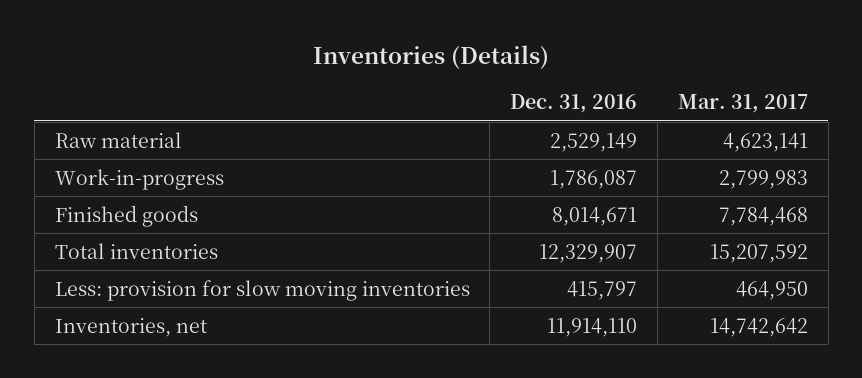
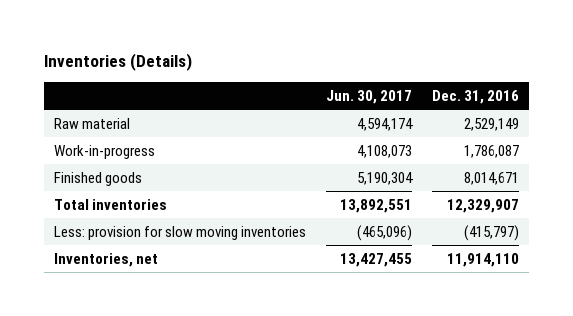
- | Dec. 31, 2016 | Mar. 31, 2017
+ | Jun. 30, 2017 | Dec. 31, 2016
- Less: provision for slow moving inventories | 415,797 | 464,950
+ Less: provision for slow moving inventories | (465,096) | (415,797)

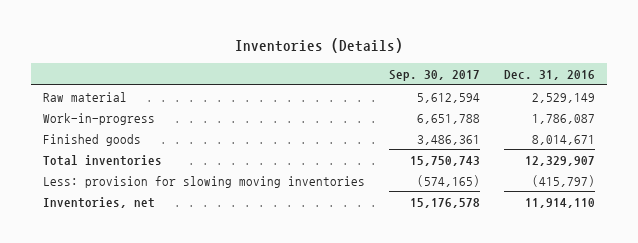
- | Jun. 30, 2017 | Dec. 31, 2016
+ | Sep. 30, 2017 | Dec. 31, 2016
- Less: provision for slow moving inventories | (465,096) | (415,797)
+ Less: provision for slowing moving inventories | (574,165) | (415,797)

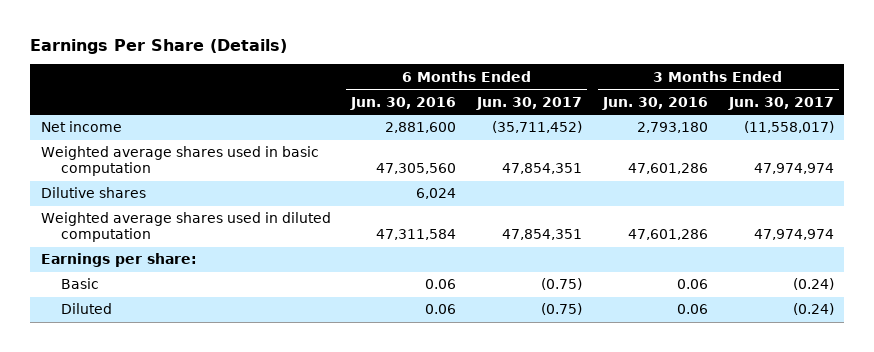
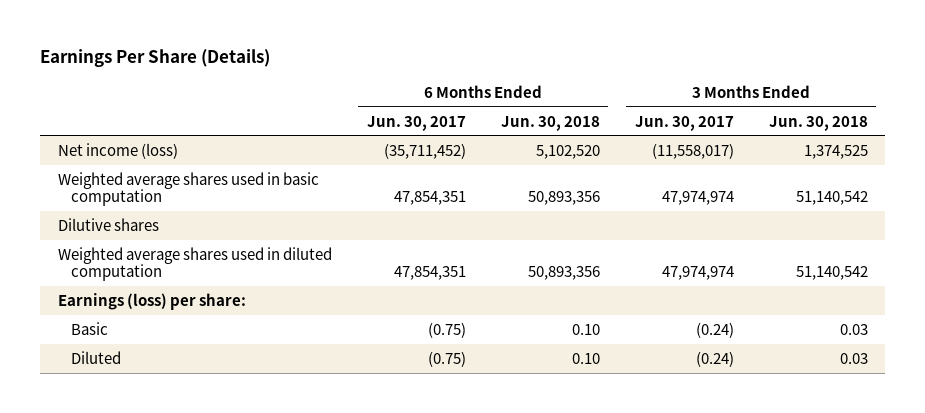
- | 6 Months Ended Jun. 30, 2016 | 6 Months Ended Jun. 30, 2017 | 3 Months Ended Jun. 30, 2016 | 3 Months Ended Jun. 30, 2017
+ | 6 Months Ended Jun. 30, 2017 | 6 Months Ended Jun. 30, 2018 | 3 Months Ended Jun. 30, 2017 | 3 Months Ended Jun. 30, 2018
- Net income | 2,881,600 | (35,711,452) | 2,793,180 | (11,558,017)
+ Net income (loss) | (35,711,452) | 5,102,520 | (11,558,017) | 1,374,525
- Earnings per share:
+ Earnings (loss) per share:

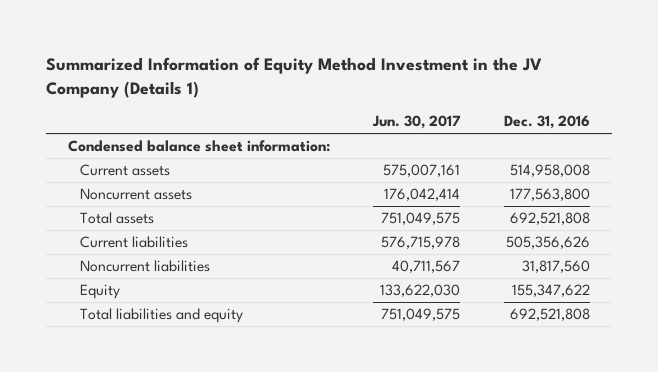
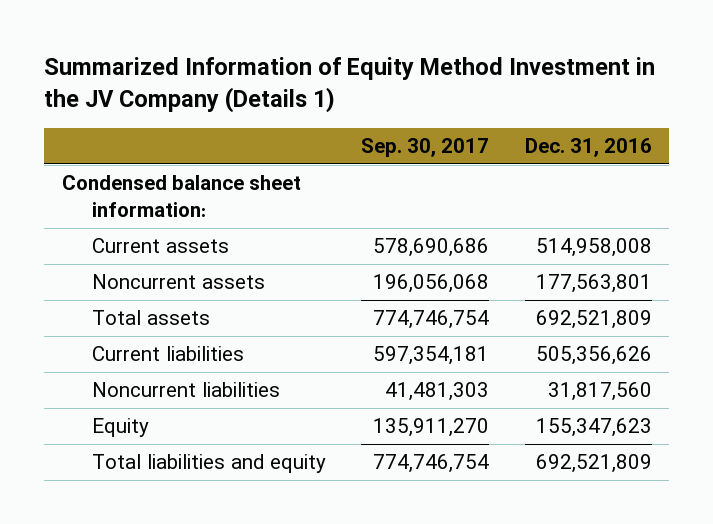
- | Jun. 30, 2017 | Dec. 31, 2016
+ | Sep. 30, 2017 | Dec. 31, 2016
- Noncurrent assets | 176,042,414 | 177,563,800
- Total assets | 751,049,575 | 692,521,808
+ Noncurrent assets | 196,056,068 | 177,563,801
+ Total assets | 774,746,754 | 692,521,809
- Equity | 133,622,030 | 155,347,622
- Total liabilities and equity | 751,049,575 | 692,521,808
+ Equity | 135,911,270 | 155,347,623
+ Total liabilities and equity | 774,746,754 | 692,521,809

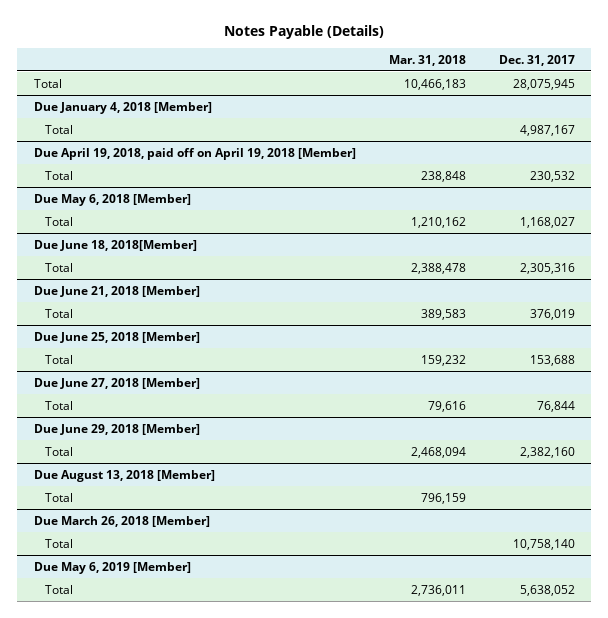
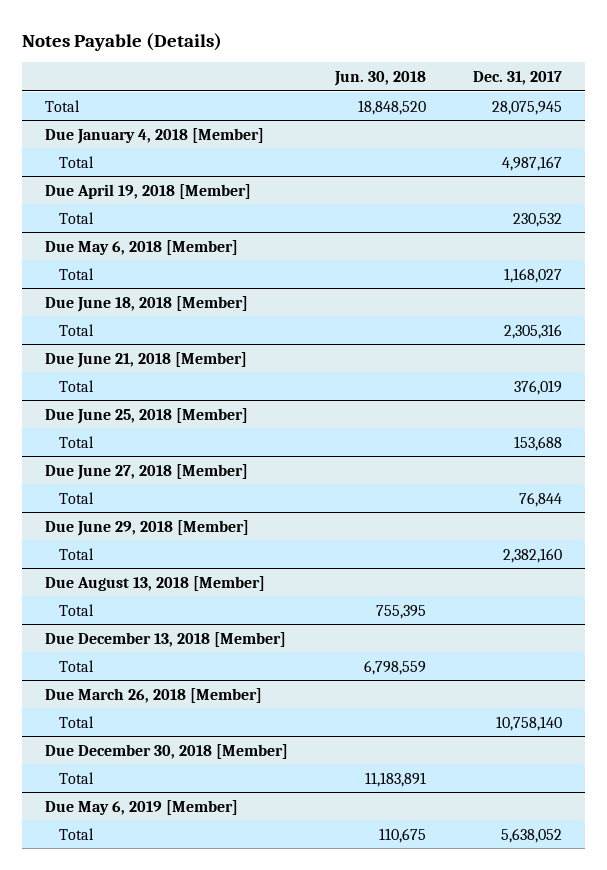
- | Mar. 31, 2018 | Dec. 31, 2017
+ | Jun. 30, 2018 | Dec. 31, 2017
- Due April 19, 2018, paid off on April 19, 2018 [Member]
+ Due April 19, 2018 [Member]
- Due June 18, 2018[Member]
+ Due June 18, 2018 [Member]
+ Due December 13, 2018 [Member]
+ Total | 6,798,559 |
+ Due December 30, 2018 [Member]
+ Total | 11,183,891 |

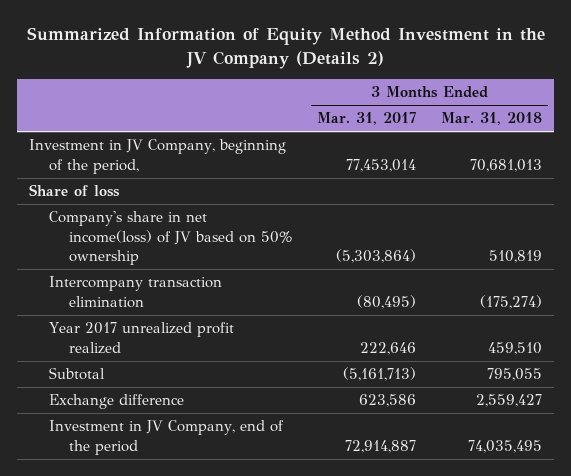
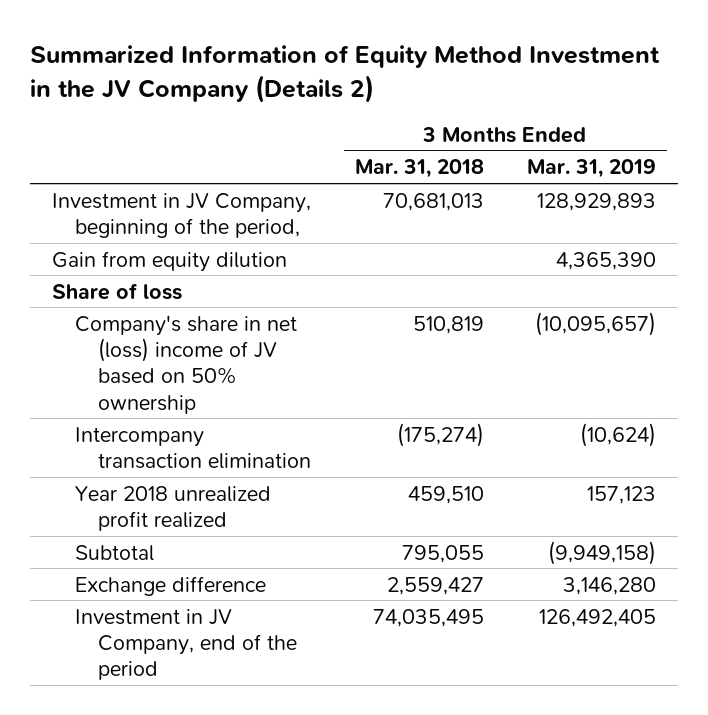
- | 3 Months Ended Mar. 31, 2017 | 3 Months Ended Mar. 31, 2018
+ | 3 Months Ended Mar. 31, 2018 | 3 Months Ended Mar. 31, 2019
+ Gain from equity dilution | | 4,365,390
- Company's share in net income(loss) of JV based on 50% ownership | (5,303,864) | 510,819
+ Company's share in net (loss) income of JV based on 50% ownership | 510,819 | (10,095,657)
- Year 2017 unrealized profit realized | 222,646 | 459,510
+ Year 2018 unrealized profit realized | 459,510 | 157,123

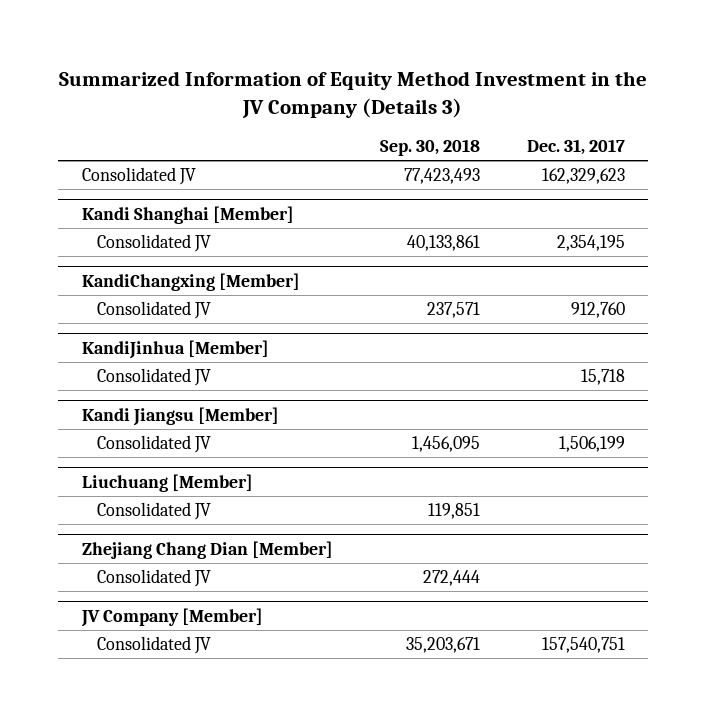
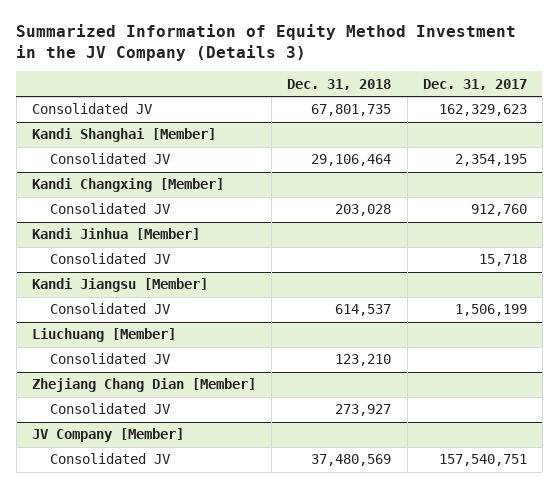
- | Sep. 30, 2018 | Dec. 31, 2017
+ | Dec. 31, 2018 | Dec. 31, 2017
- KandiChangxing [Member]
+ Kandi Changxing [Member]
- KandiJinhua [Member]
+ Kandi Jinhua [Member]

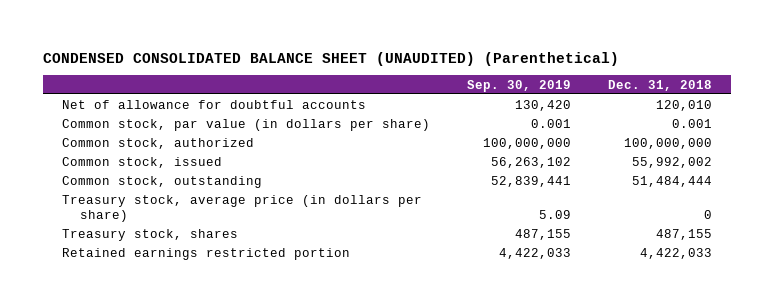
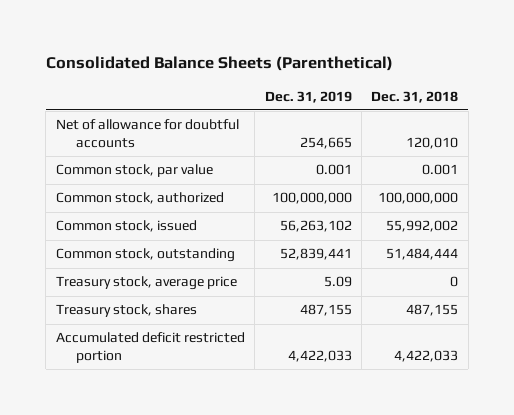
- CONDENSED CONSOLIDATED BALANCE SHEET (UNAUDITED) (Parenthetical)
+ Consolidated Balance Sheets (Parenthetical)
- | Sep. 30, 2019 | Dec. 31, 2018
+ | Dec. 31, 2019 | Dec. 31, 2018
- Common stock, par value (in dollars per share) | 0.001 | 0.001
+ Common stock, par value | 0.001 | 0.001
- Treasury stock, average price (in dollars per share) | 5.09 | 0
+ Treasury stock, average price | 5.09 | 0
- Retained earnings restricted portion | 4,422,033 | 4,422,033
+ Accumulated deficit restricted portion | 4,422,033 | 4,422,033

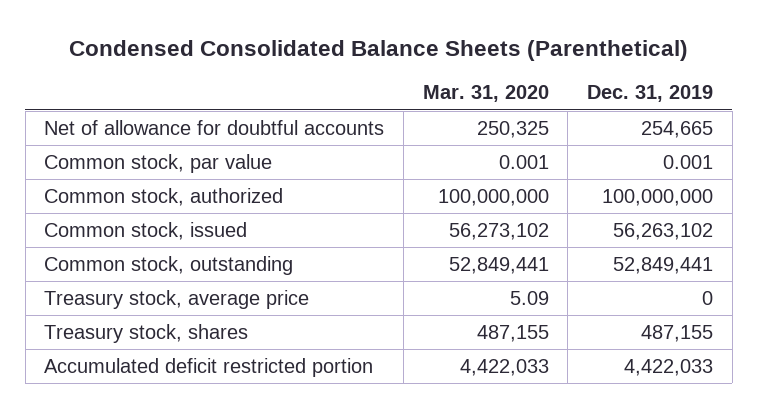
- Consolidated Balance Sheets (Parenthetical)
+ Condensed Consolidated Balance Sheets (Parenthetical)
- | Dec. 31, 2019 | Dec. 31, 2018
+ | Mar. 31, 2020 | Dec. 31, 2019
- Common stock, outstanding | 52,839,441 | 51,484,444
- Treasury stock, average price | 5.09 | 0
+ Common stock, outstanding | 52,849,441 | 52,849,441
+ Treasury stock, average price | 5.09 | 0

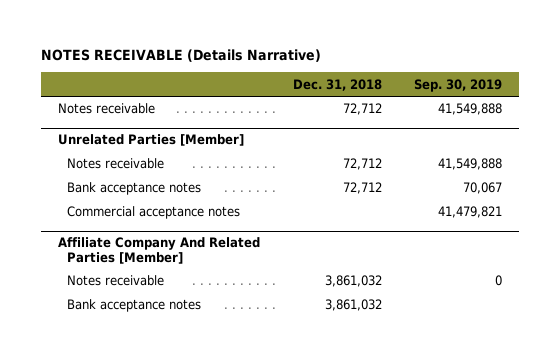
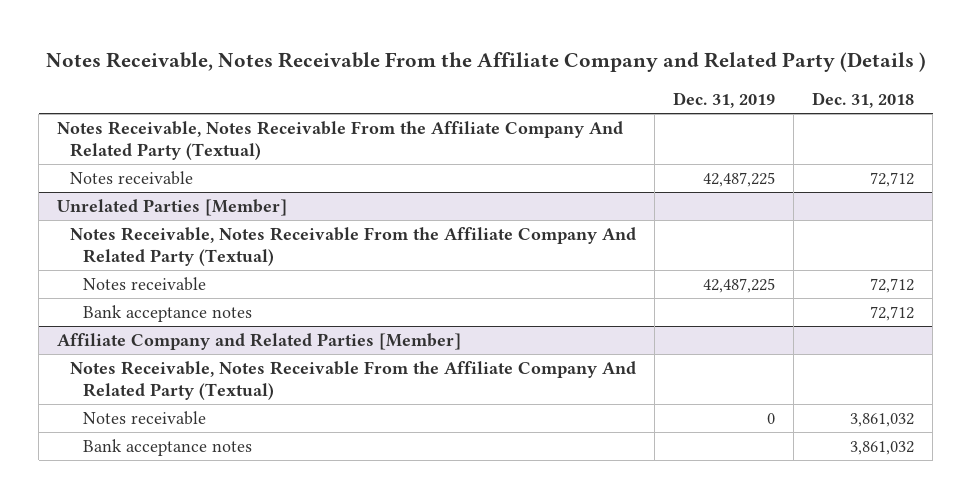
- NOTES RECEIVABLE (Details Narrative)
+ Notes Receivable, Notes Receivable From the Affiliate Company and Related Party (Details )
- | Dec. 31, 2018 | Sep. 30, 2019
+ | Dec. 31, 2019 | Dec. 31, 2018
+ Notes Receivable, Notes Receivable From the Affiliate Company And Related Party (Textual)
@ Unrelated Parties [Member]
+ Notes Receivable, Notes Receivable From the Affiliate Company And Related Party (Textual)
- Commercial acceptance notes | | 41,479,821
- Affiliate Company And Related Parties [Member]
+ Affiliate Company and Related Parties [Member]
+ Notes Receivable, Notes Receivable From the Affiliate Company And Related Party (Textual)

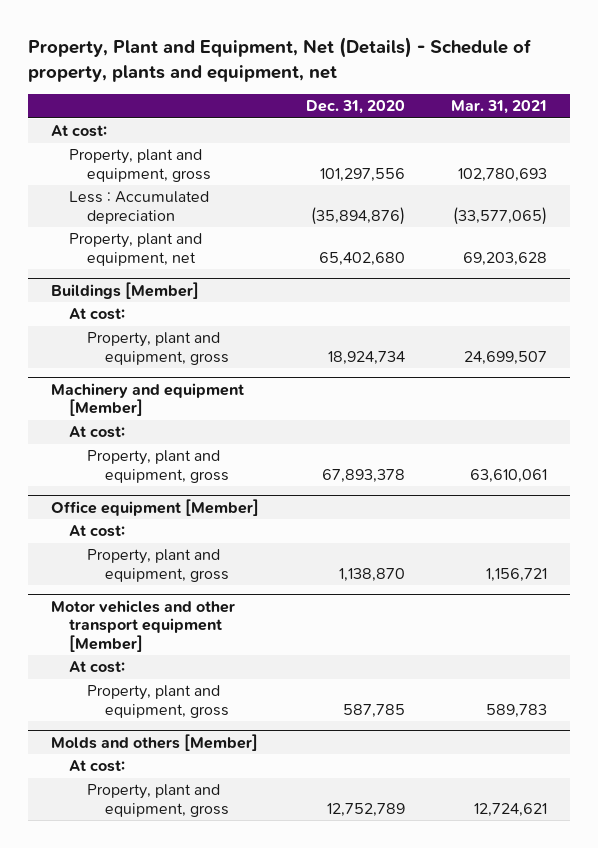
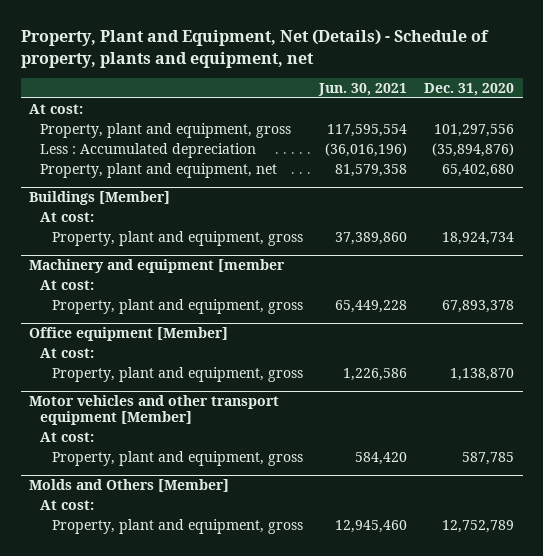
- | Dec. 31, 2020 | Mar. 31, 2021
+ | Jun. 30, 2021 | Dec. 31, 2020
- Machinery and equipment [Member]
+ Machinery and equipment [member
- Molds and others [Member]
+ Molds and Others [Member]

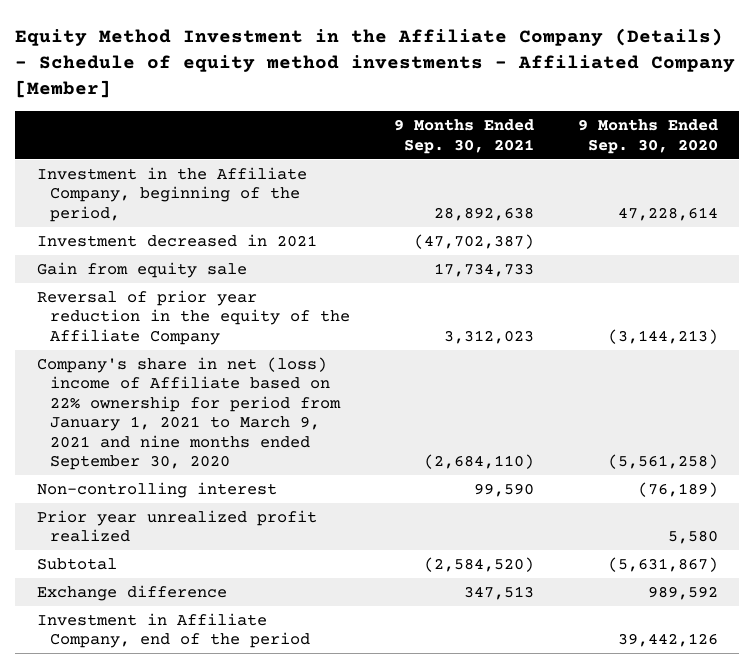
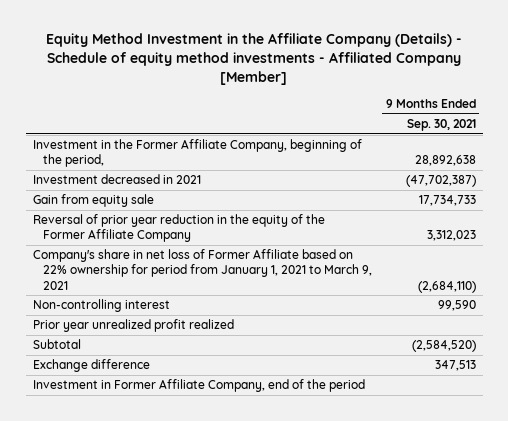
- | 9 Months Ended Sep. 30, 2021 | 9 Months Ended Sep. 30, 2020
+ | 9 Months Ended Sep. 30, 2021
- Investment in the Affiliate Company, beginning of the period, | 28,892,638 | 47,228,614
+ Investment in the Former Affiliate Company, beginning of the period, | 28,892,638
- Reversal of prior year reduction in the equity of the Affiliate Company | 3,312,023 | (3,144,213)
- Company's share in net (loss) income of Affiliate based on 22% ownership for period from January 1, 2021 to March 9, 2021 and nine months ended September 30, 2020 | (2,684,110) | (5,561,258)
+ Reversal of prior year reduction in the equity of the Former Affiliate Company | 3,312,023
+ Company's share in net loss of Former Affiliate based on 22% ownership for period from January 1, 2021 to March 9, 2021 | (2,684,110)
- Investment in Affiliate Company, end of the period | | 39,442,126
+ Investment in Former Affiliate Company, end of the period

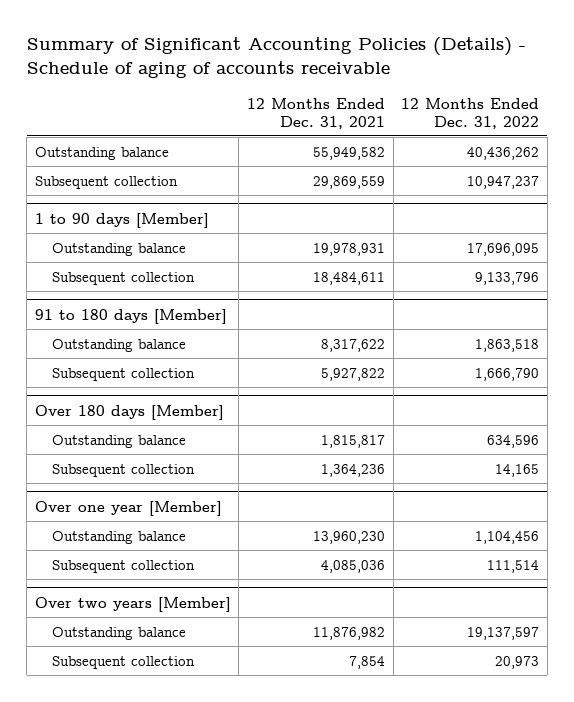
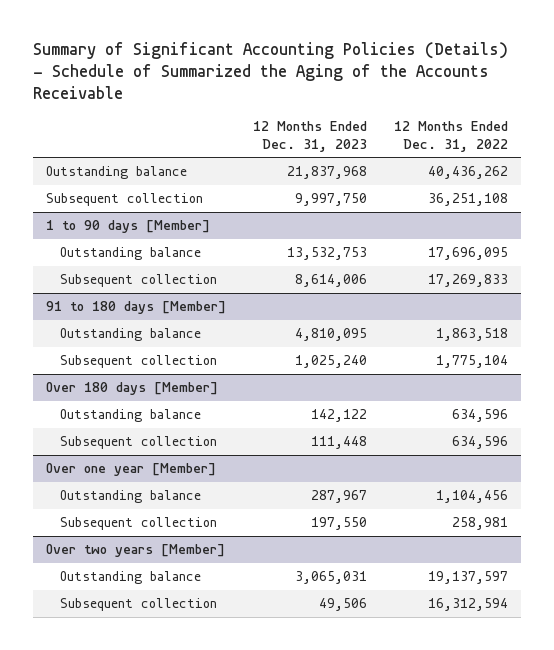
- Summary of Significant Accounting Policies (Details) - Schedule of aging of accounts receivable
+ Summary of Significant Accounting Policies (Details) - Schedule of Summarized the Aging of the Accounts Receivable
- | 12 Months Ended Dec. 31, 2021 | 12 Months Ended Dec. 31, 2022
+ | 12 Months Ended Dec. 31, 2023 | 12 Months Ended Dec. 31, 2022
- Subsequent collection | 29,869,559 | 10,947,237
+ Subsequent collection | 9,997,750 | 36,251,108
@ 1 to 90 days [Member]
- Subsequent collection | 18,484,611 | 9,133,796
+ Subsequent collection | 8,614,006 | 17,269,833
@ 91 to 180 days [Member]
- Subsequent collection | 5,927,822 | 1,666,790
+ Subsequent collection | 1,025,240 | 1,775,104
@ Over 180 days [Member]
- Subsequent collection | 1,364,236 | 14,165
+ Subsequent collection | 111,448 | 634,596
@ Over one year [Member]
- Subsequent collection | 4,085,036 | 111,514
+ Subsequent collection | 197,550 | 258,981
@ Over two years [Member]
- Subsequent collection | 7,854 | 20,973
+ Subsequent collection | 49,506 | 16,312,594

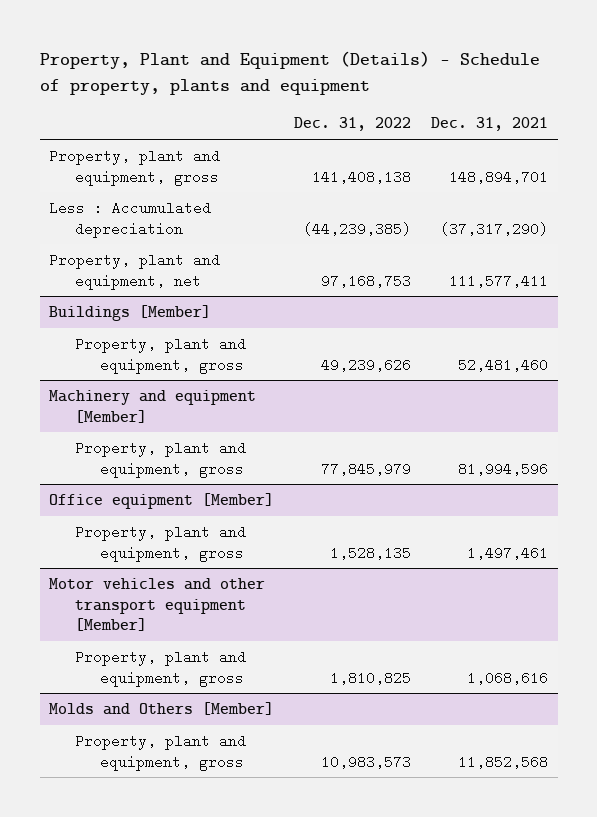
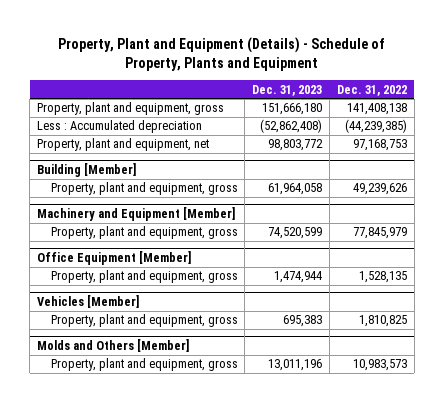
- Property, Plant and Equipment (Details) - Schedule of property, plants and equipment
+ Property, Plant and Equipment (Details) - Schedule of Property, Plants and Equipment
- | Dec. 31, 2022 | Dec. 31, 2021
+ | Dec. 31, 2023 | Dec. 31, 2022
- Buildings [Member]
+ Building [Member]
- Machinery and equipment [Member]
+ Machinery and Equipment [Member]
- Office equipment [Member]
+ Office Equipment [Member]
- Motor vehicles and other transport equipment [Member]
+ Vehicles [Member]

